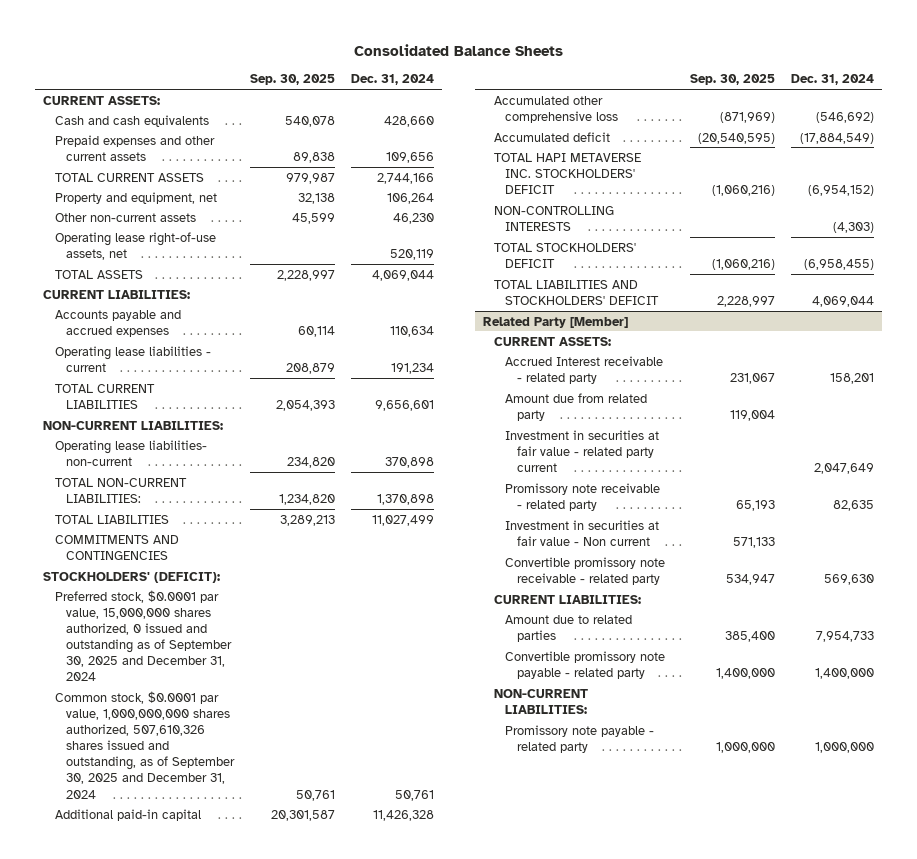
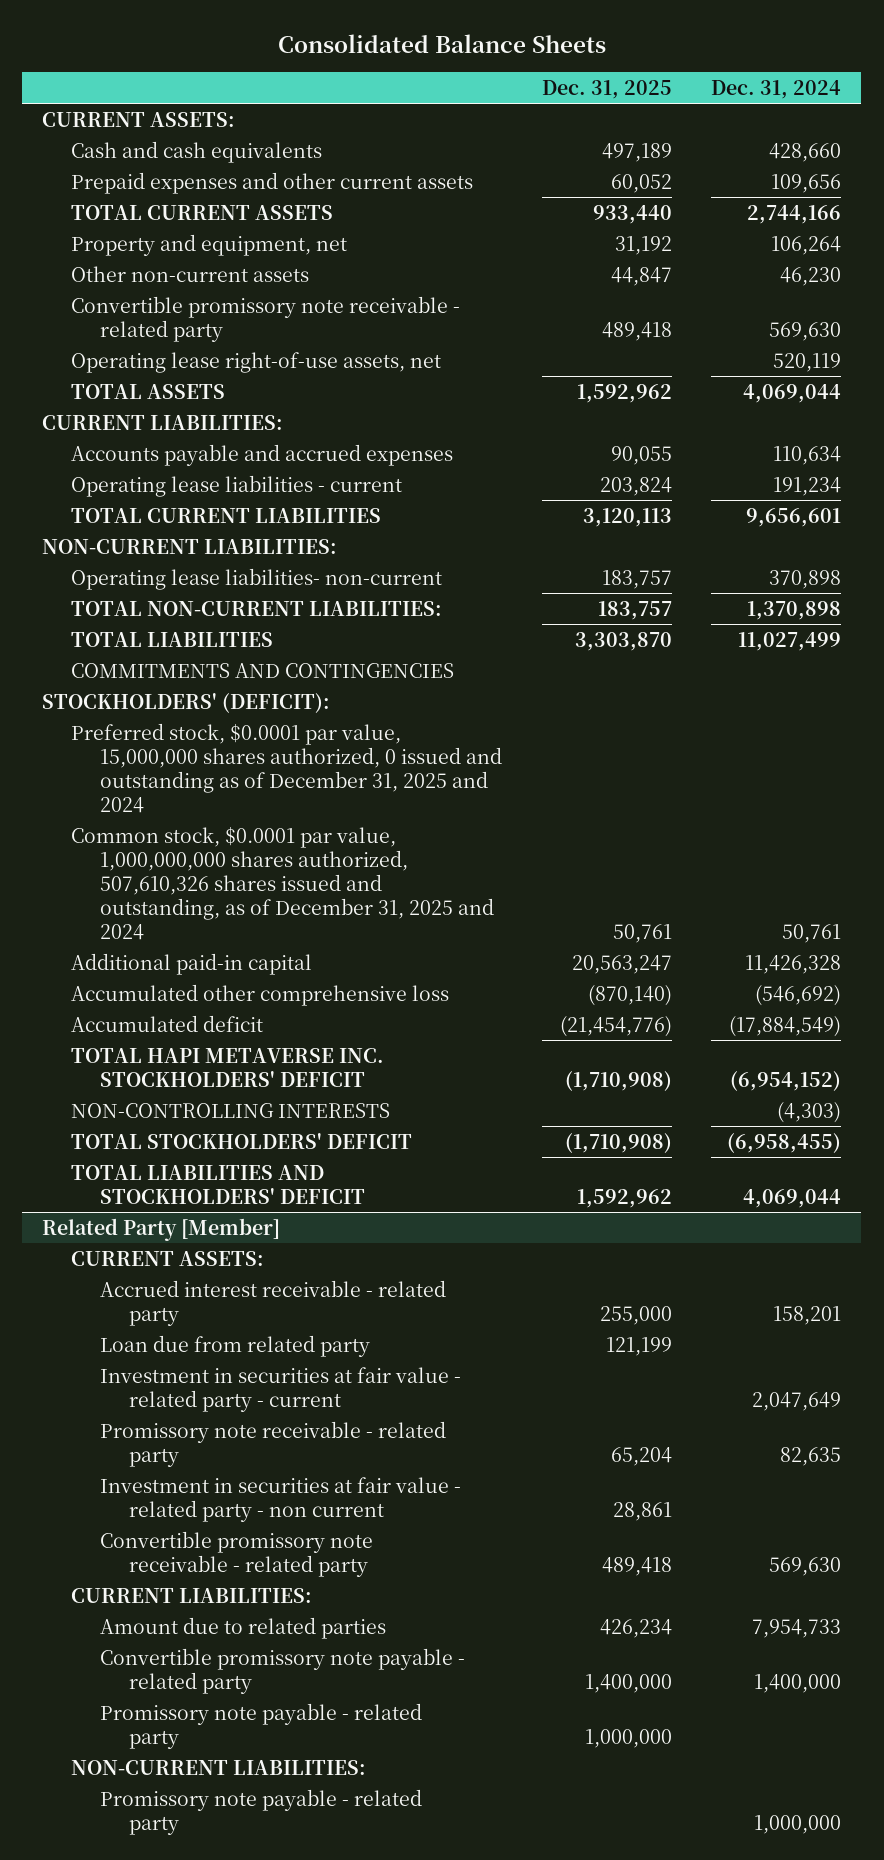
- | Sep. 30, 2025 | Dec. 31, 2024
+ | Dec. 31, 2025 | Dec. 31, 2024
+ Convertible promissory note receivable - related party | 489,418 | 569,630
- Preferred stock, $0.0001 par value, 15,000,000 shares authorized, 0 issued and outstanding as of September 30, 2025 and December 31, 2024
- Common stock, $0.0001 par value, 1,000,000,000 shares authorized, 507,610,326 shares issued and outstanding, as of September 30, 2025 and December 31, 2024 | 50,761 | 50,761
+ Preferred stock, $0.0001 par value, 15,000,000 shares authorized, 0 issued and outstanding as of December 31, 2025 and 2024
+ Common stock, $0.0001 par value, 1,000,000,000 shares authorized, 507,610,326 shares issued and outstanding, as of December 31, 2025 and 2024 | 50,761 | 50,761
@ Related Party [Member]
- Accrued Interest receivable - related party | 231,067 | 158,201
- Amount due from related party | 119,004 |
- Investment in securities at fair value - related party current | | 2,047,649
+ Accrued interest receivable - related party | 255,000 | 158,201
+ Loan due from related party | 121,199 |
+ Investment in securities at fair value - related party - current | | 2,047,649
- Investment in securities at fair value - Non current | 571,133 |
+ Investment in securities at fair value - related party - non current | 28,861 |
+ Promissory note payable - related party | 1,000,000 |

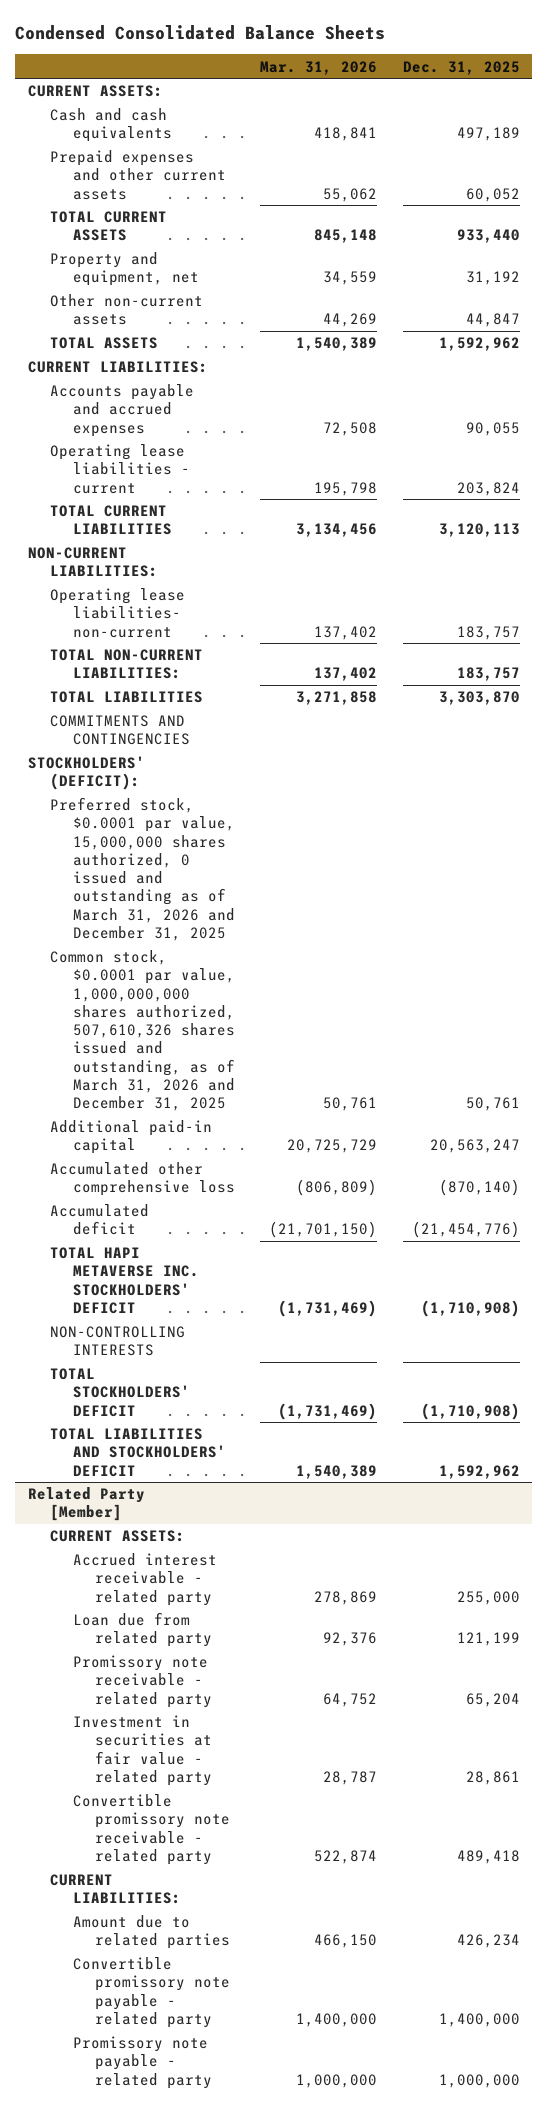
- Consolidated Balance Sheets
+ Condensed Consolidated Balance Sheets
- | Dec. 31, 2025 | Dec. 31, 2024
+ | Mar. 31, 2026 | Dec. 31, 2025
- Convertible promissory note receivable - related party | 489,418 | 569,630
- Operating lease right-of-use assets, net | | 520,119
- Preferred stock, $0.0001 par value, 15,000,000 shares authorized, 0 issued and outstanding as of December 31, 2025 and 2024
- Common stock, $0.0001 par value, 1,000,000,000 shares authorized, 507,610,326 shares issued and outstanding, as of December 31, 2025 and 2024 | 50,761 | 50,761
+ Preferred stock, $0.0001 par value, 15,000,000 shares authorized, 0 issued and outstanding as of March 31, 2026 and December 31, 2025
+ Common stock, $0.0001 par value, 1,000,000,000 shares authorized, 507,610,326 shares issued and outstanding, as of March 31, 2026 and December 31, 2025 | 50,761 | 50,761
@ Related Party [Member]
- Investment in securities at fair value - related party - current | | 2,047,649
- Investment in securities at fair value - related party - non current | 28,861 |
+ Investment in securities at fair value - related party | 28,787 | 28,861
- NON-CURRENT LIABILITIES:
- Promissory note payable - related party | | 1,000,000

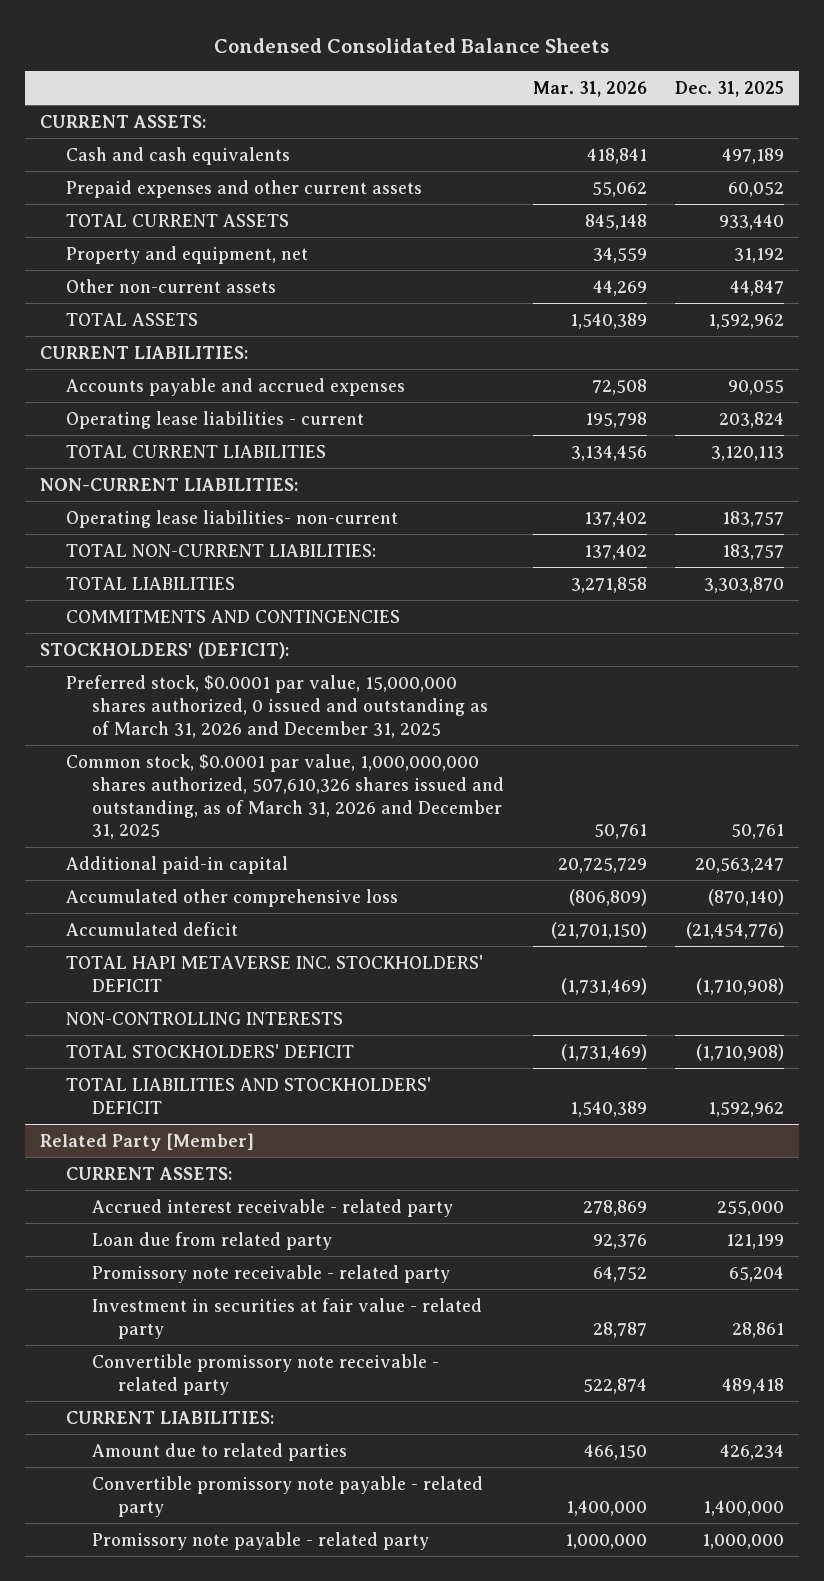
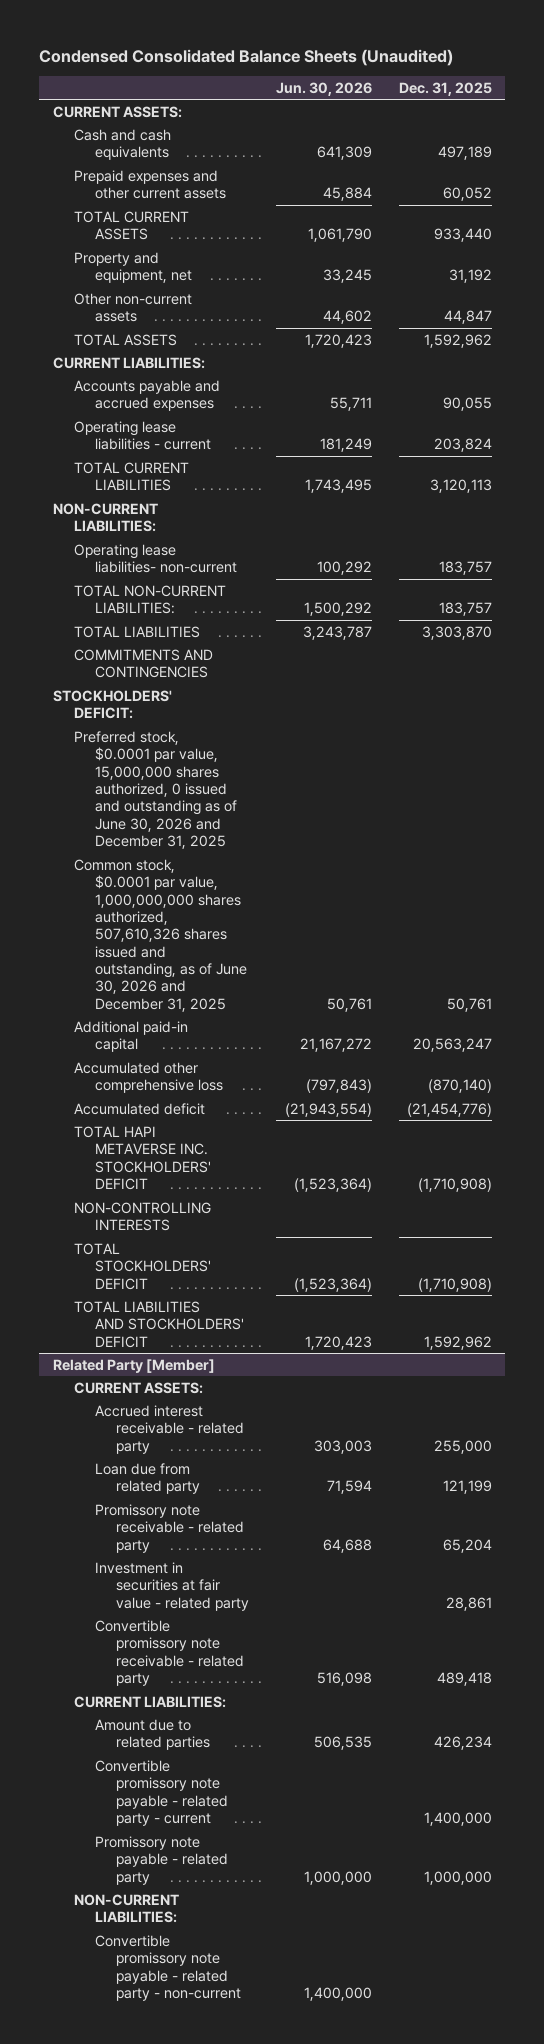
- Condensed Consolidated Balance Sheets
+ Condensed Consolidated Balance Sheets (Unaudited)
- | Mar. 31, 2026 | Dec. 31, 2025
+ | Jun. 30, 2026 | Dec. 31, 2025
- STOCKHOLDERS' (DEFICIT):
- Preferred stock, $0.0001 par value, 15,000,000 shares authorized, 0 issued and outstanding as of March 31, 2026 and December 31, 2025
- Common stock, $0.0001 par value, 1,000,000,000 shares authorized, 507,610,326 shares issued and outstanding, as of March 31, 2026 and December 31, 2025 | 50,761 | 50,761
+ STOCKHOLDERS' DEFICIT:
+ Preferred stock, $0.0001 par value, 15,000,000 shares authorized, 0 issued and outstanding as of June 30, 2026 and December 31, 2025
+ Common stock, $0.0001 par value, 1,000,000,000 shares authorized, 507,610,326 shares issued and outstanding, as of June 30, 2026 and December 31, 2025 | 50,761 | 50,761
@ Related Party [Member]
- Convertible promissory note payable - related party | 1,400,000 | 1,400,000
+ Convertible promissory note payable - related party - current | | 1,400,000
+ NON-CURRENT LIABILITIES:
+ Convertible promissory note payable - related party - non-current | 1,400,000 |

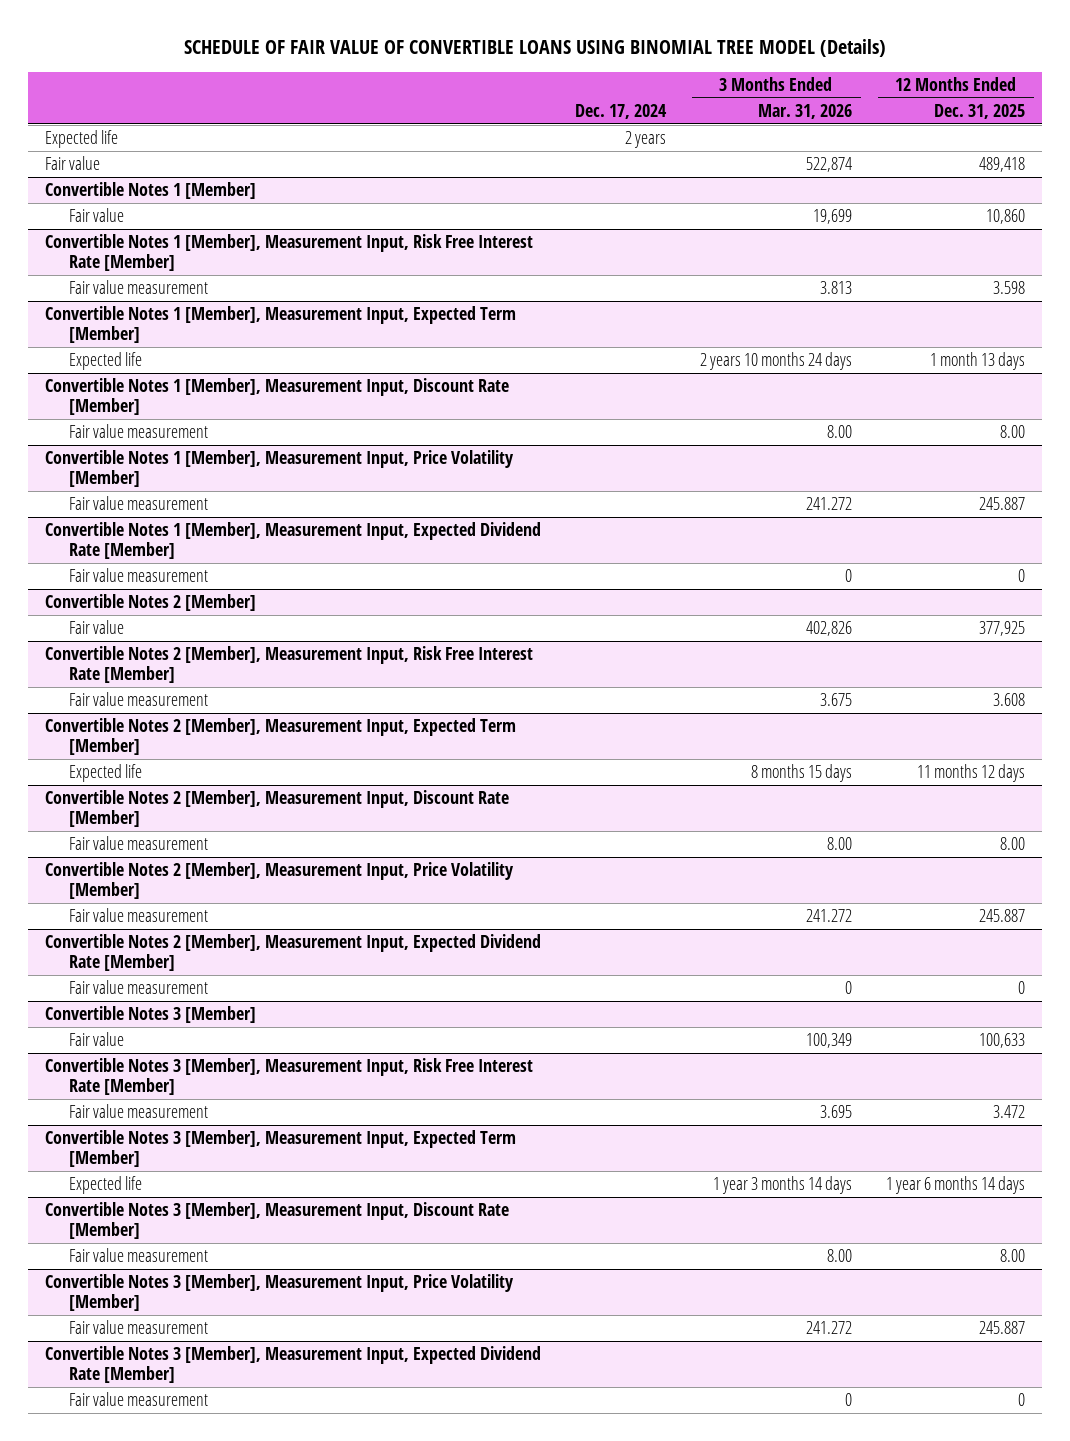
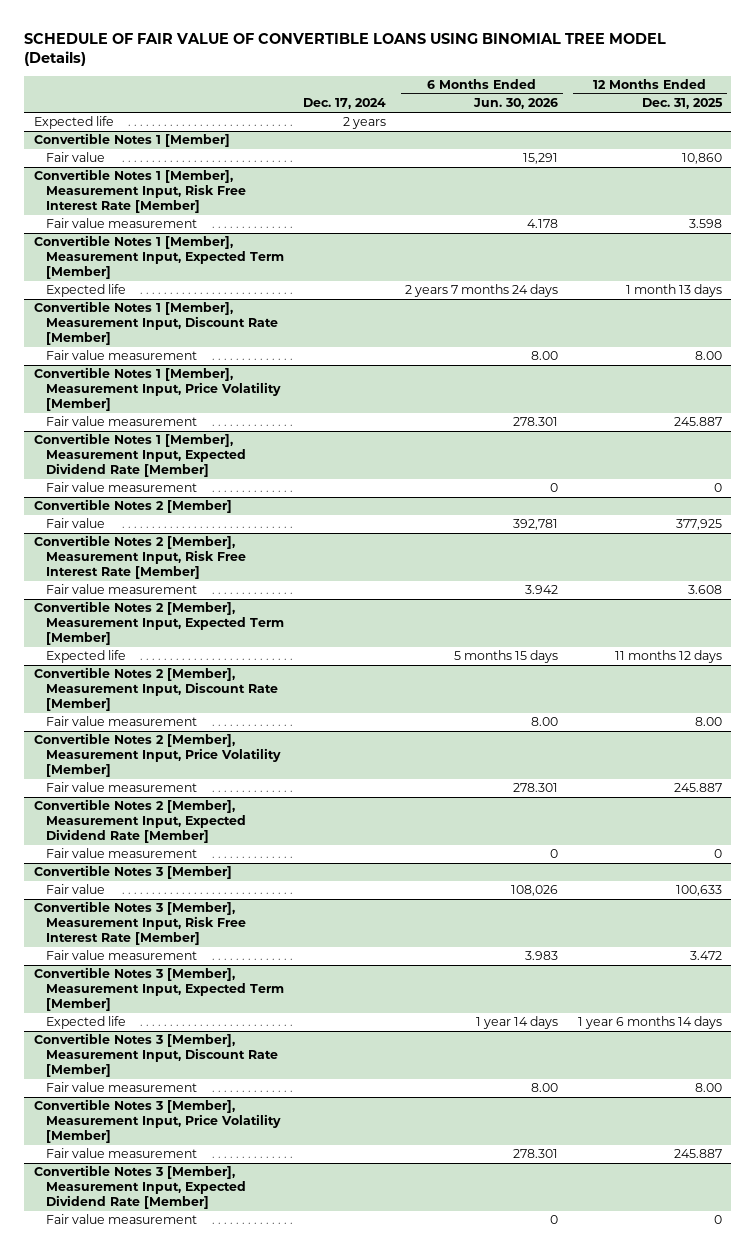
- | Dec. 17, 2024 | 3 Months Ended Mar. 31, 2026 | 12 Months Ended Dec. 31, 2025
+ | Dec. 17, 2024 | 6 Months Ended Jun. 30, 2026 | 12 Months Ended Dec. 31, 2025
- Fair value | | 522,874 | 489,418

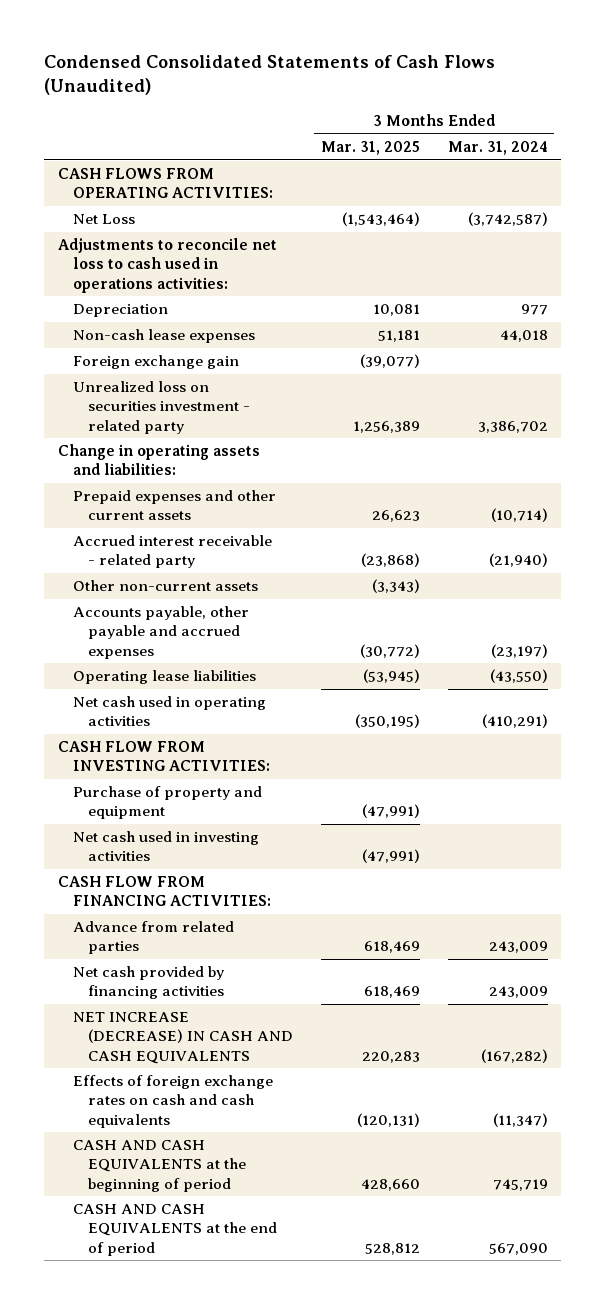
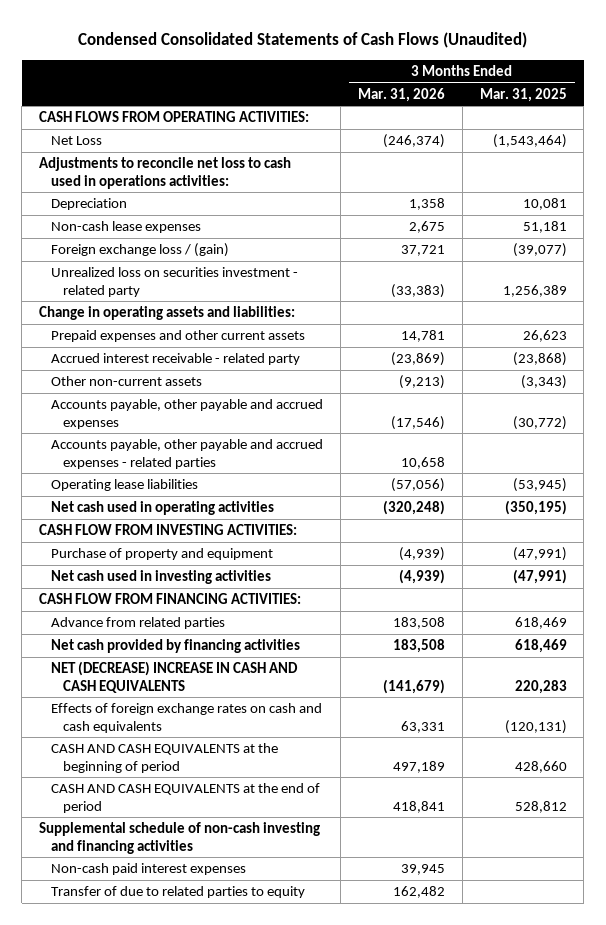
- | 3 Months Ended Mar. 31, 2025 | 3 Months Ended Mar. 31, 2024
+ | 3 Months Ended Mar. 31, 2026 | 3 Months Ended Mar. 31, 2025
- Foreign exchange gain | (39,077) |
+ Foreign exchange loss / (gain) | 37,721 | (39,077)
+ Accounts payable, other payable and accrued expenses - related parties | 10,658 |
- NET INCREASE (DECREASE) IN CASH AND CASH EQUIVALENTS | 220,283 | (167,282)
+ NET (DECREASE) INCREASE IN CASH AND CASH EQUIVALENTS | (141,679) | 220,283
+ Supplemental schedule of non-cash investing and financing activities
+ Non-cash paid interest expenses | 39,945 |
+ Transfer of due to related parties to equity | 162,482 |

